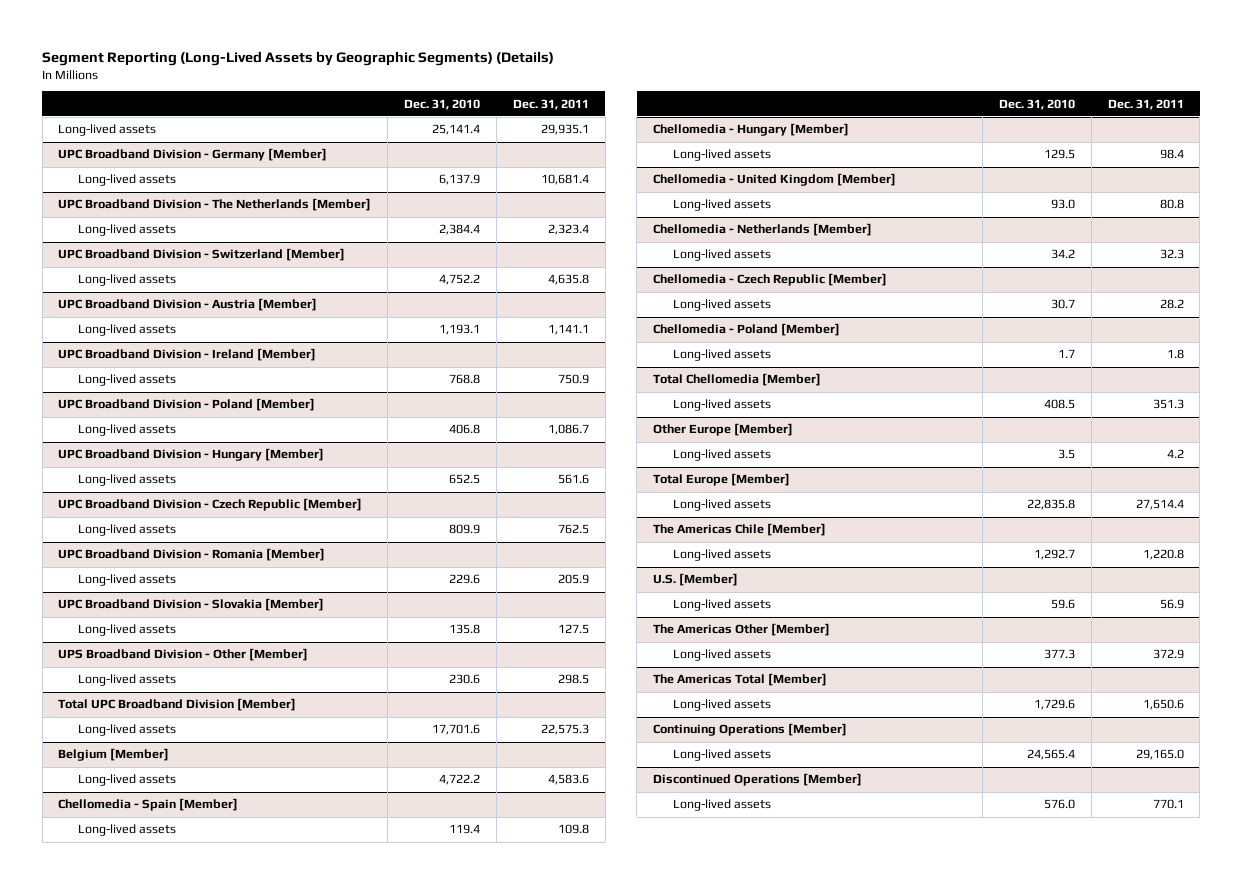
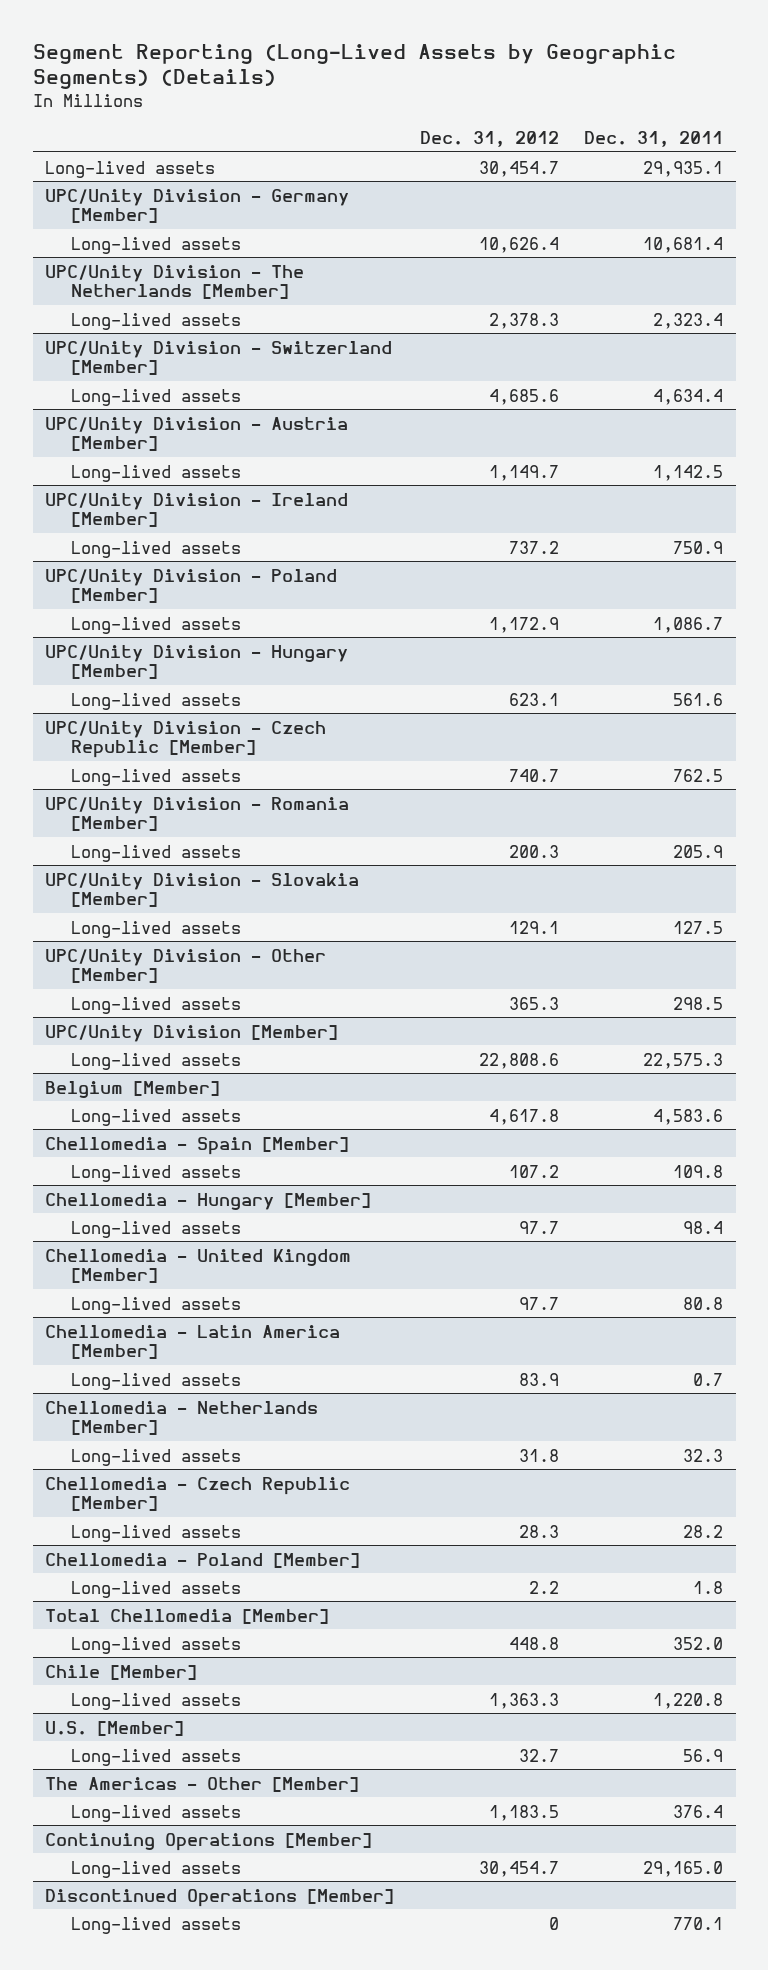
- | Dec. 31, 2010 | Dec. 31, 2011
+ | Dec. 31, 2012 | Dec. 31, 2011
- UPC Broadband Division - Germany [Member]
+ UPC/Unity Division - Germany [Member]
- UPC Broadband Division - The Netherlands [Member]
+ UPC/Unity Division - The Netherlands [Member]
- UPC Broadband Division - Switzerland [Member]
- Long-lived assets | 4,752.2 | 4,635.8
- UPC Broadband Division - Austria [Member]
- Long-lived assets | 1,193.1 | 1,141.1
- UPC Broadband Division - Ireland [Member]
+ UPC/Unity Division - Switzerland [Member]
+ Long-lived assets | 4,685.6 | 4,634.4
+ UPC/Unity Division - Austria [Member]
+ Long-lived assets | 1,149.7 | 1,142.5
+ UPC/Unity Division - Ireland [Member]
- UPC Broadband Division - Poland [Member]
+ UPC/Unity Division - Poland [Member]
- UPC Broadband Division - Hungary [Member]
+ UPC/Unity Division - Hungary [Member]
- UPC Broadband Division - Czech Republic [Member]
+ UPC/Unity Division - Czech Republic [Member]
- UPC Broadband Division - Romania [Member]
+ UPC/Unity Division - Romania [Member]
- UPC Broadband Division - Slovakia [Member]
+ UPC/Unity Division - Slovakia [Member]
- UPS Broadband Division - Other [Member]
+ UPC/Unity Division - Other [Member]
- Total UPC Broadband Division [Member]
+ UPC/Unity Division [Member]
+ Chellomedia - Latin America [Member]
+ Long-lived assets | 83.9 | 0.7
@ Total Chellomedia [Member]
- Long-lived assets | 408.5 | 351.3
- Other Europe [Member]
- Long-lived assets | 3.5 | 4.2
- Total Europe [Member]
- Long-lived assets | 22,835.8 | 27,514.4
- The Americas Chile [Member]
@ Total Chellomedia [Member]
+ Long-lived assets | 448.8 | 352.0
+ Chile [Member]
- The Americas Other [Member]
- Long-lived assets | 377.3 | 372.9
- The Americas Total [Member]
- Long-lived assets | 1,729.6 | 1,650.6
+ The Americas - Other [Member]
+ Long-lived assets | 1,183.5 | 376.4

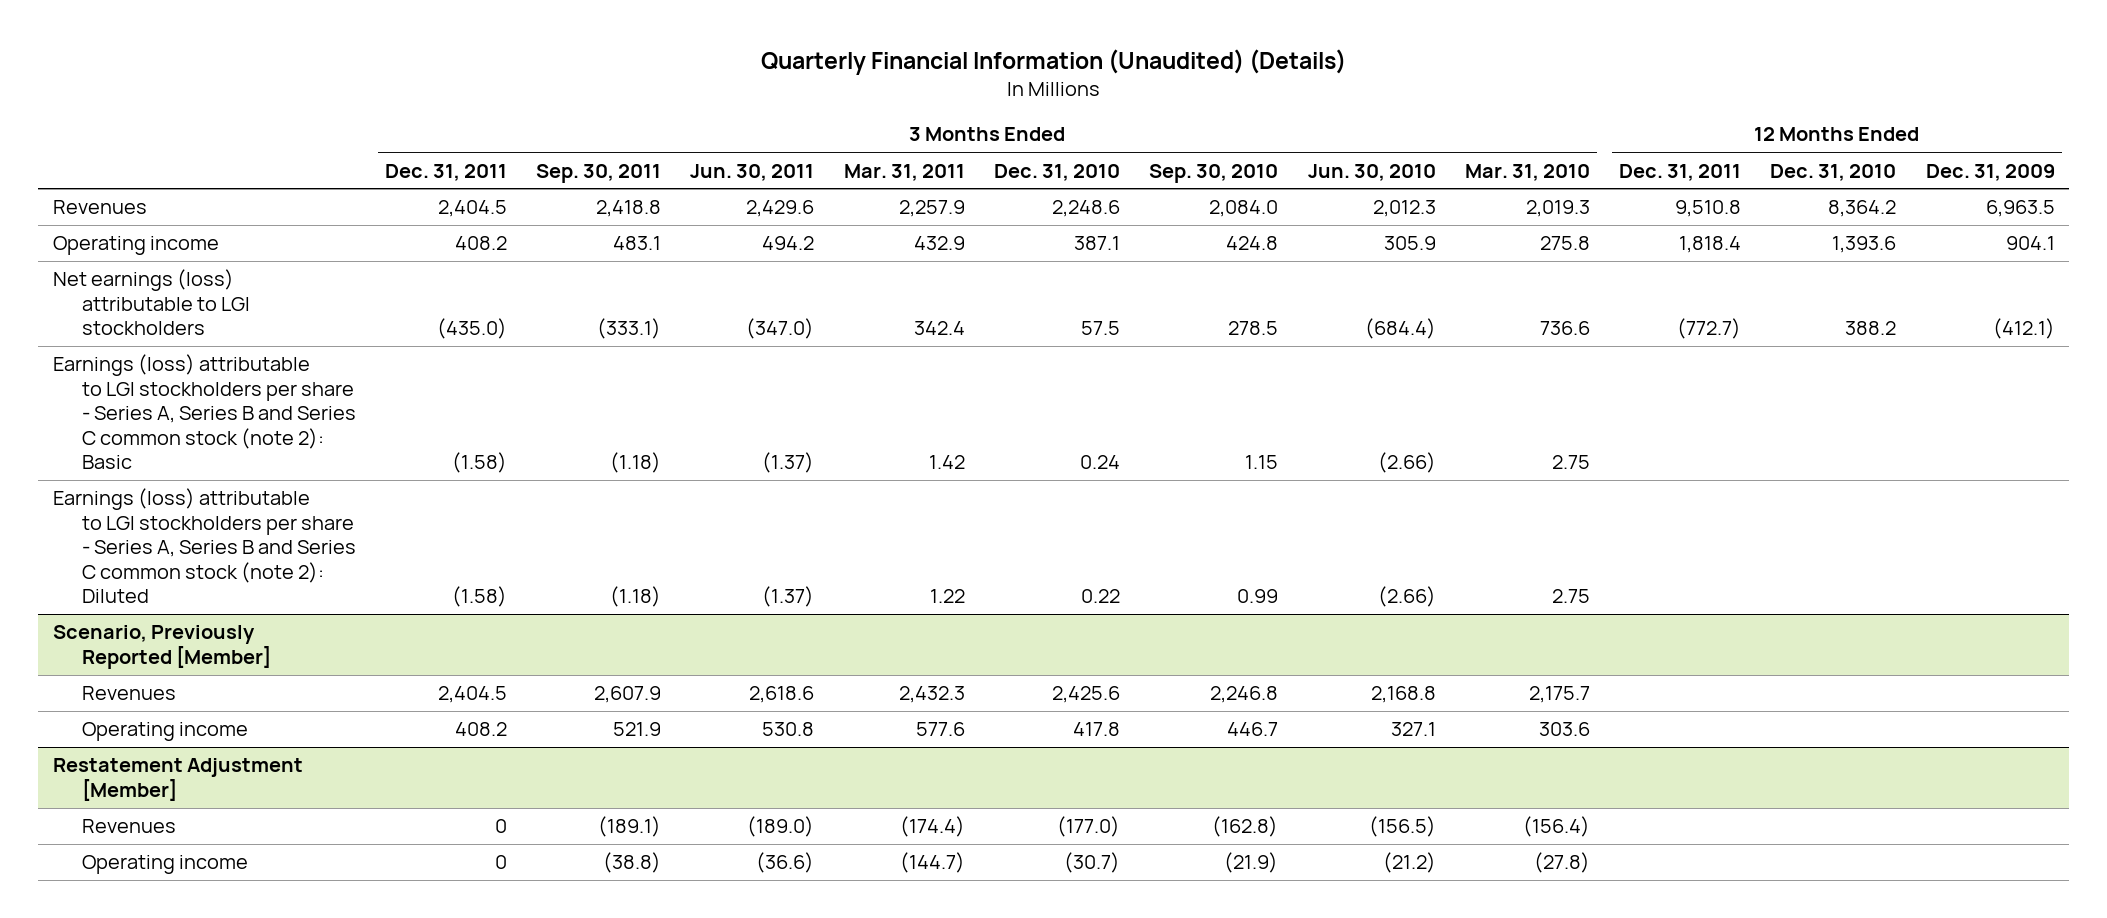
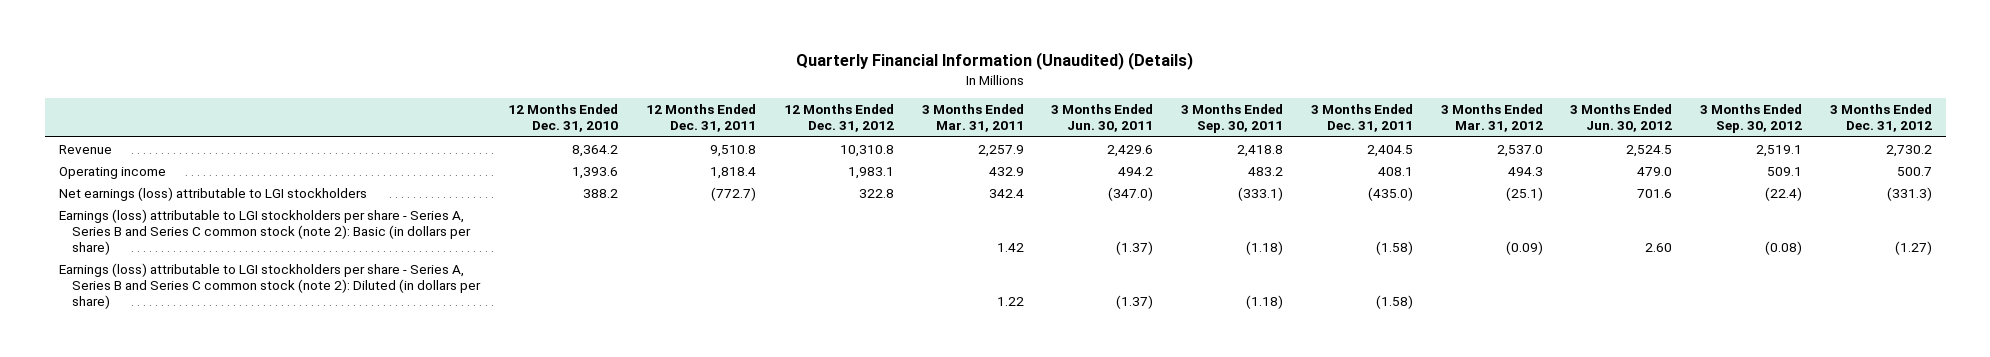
- | 3 Months Ended Dec. 31, 2011 | 3 Months Ended Sep. 30, 2011 | 3 Months Ended Jun. 30, 2011 | 3 Months Ended Mar. 31, 2011 | 3 Months Ended Dec. 31, 2010 | 3 Months Ended Sep. 30, 2010 | 3 Months Ended Jun. 30, 2010 | 3 Months Ended Mar. 31, 2010 | 12 Months Ended Dec. 31, 2011 | 12 Months Ended Dec. 31, 2010 | 12 Months Ended Dec. 31, 2009
+ | 12 Months Ended Dec. 31, 2010 | 12 Months Ended Dec. 31, 2011 | 12 Months Ended Dec. 31, 2012 | 3 Months Ended Mar. 31, 2011 | 3 Months Ended Jun. 30, 2011 | 3 Months Ended Sep. 30, 2011 | 3 Months Ended Dec. 31, 2011 | 3 Months Ended Mar. 31, 2012 | 3 Months Ended Jun. 30, 2012 | 3 Months Ended Sep. 30, 2012 | 3 Months Ended Dec. 31, 2012
- Revenues | 2,404.5 | 2,418.8 | 2,429.6 | 2,257.9 | 2,248.6 | 2,084.0 | 2,012.3 | 2,019.3 | 9,510.8 | 8,364.2 | 6,963.5
- Operating income | 408.2 | 483.1 | 494.2 | 432.9 | 387.1 | 424.8 | 305.9 | 275.8 | 1,818.4 | 1,393.6 | 904.1
+ Revenue | 8,364.2 | 9,510.8 | 10,310.8 | 2,257.9 | 2,429.6 | 2,418.8 | 2,404.5 | 2,537.0 | 2,524.5 | 2,519.1 | 2,730.2
+ Operating income | 1,393.6 | 1,818.4 | 1,983.1 | 432.9 | 494.2 | 483.2 | 408.1 | 494.3 | 479.0 | 509.1 | 500.7
- Earnings (loss) attributable to LGI stockholders per share - Series A, Series B and Series C common stock (note 2): Basic | (1.58) | (1.18) | (1.37) | 1.42 | 0.24 | 1.15 | (2.66) | 2.75 | | |
- Earnings (loss) attributable to LGI stockholders per share - Series A, Series B and Series C common stock (note 2): Diluted | (1.58) | (1.18) | (1.37) | 1.22 | 0.22 | 0.99 | (2.66) | 2.75 | | |
- Scenario, Previously Reported [Member]
- Revenues | 2,404.5 | 2,607.9 | 2,618.6 | 2,432.3 | 2,425.6 | 2,246.8 | 2,168.8 | 2,175.7 | | |
- Operating income | 408.2 | 521.9 | 530.8 | 577.6 | 417.8 | 446.7 | 327.1 | 303.6 | | |
- Restatement Adjustment [Member]
- Revenues | 0 | (189.1) | (189.0) | (174.4) | (177.0) | (162.8) | (156.5) | (156.4) | | |
- Operating income | 0 | (38.8) | (36.6) | (144.7) | (30.7) | (21.9) | (21.2) | (27.8) | | |
+ Earnings (loss) attributable to LGI stockholders per share - Series A, Series B and Series C common stock (note 2): Basic (in dollars per share) | | | | 1.42 | (1.37) | (1.18) | (1.58) | (0.09) | 2.60 | (0.08) | (1.27)
+ Earnings (loss) attributable to LGI stockholders per share - Series A, Series B and Series C common stock (note 2): Diluted (in dollars per share) | | | | 1.22 | (1.37) | (1.18) | (1.58) | | | |

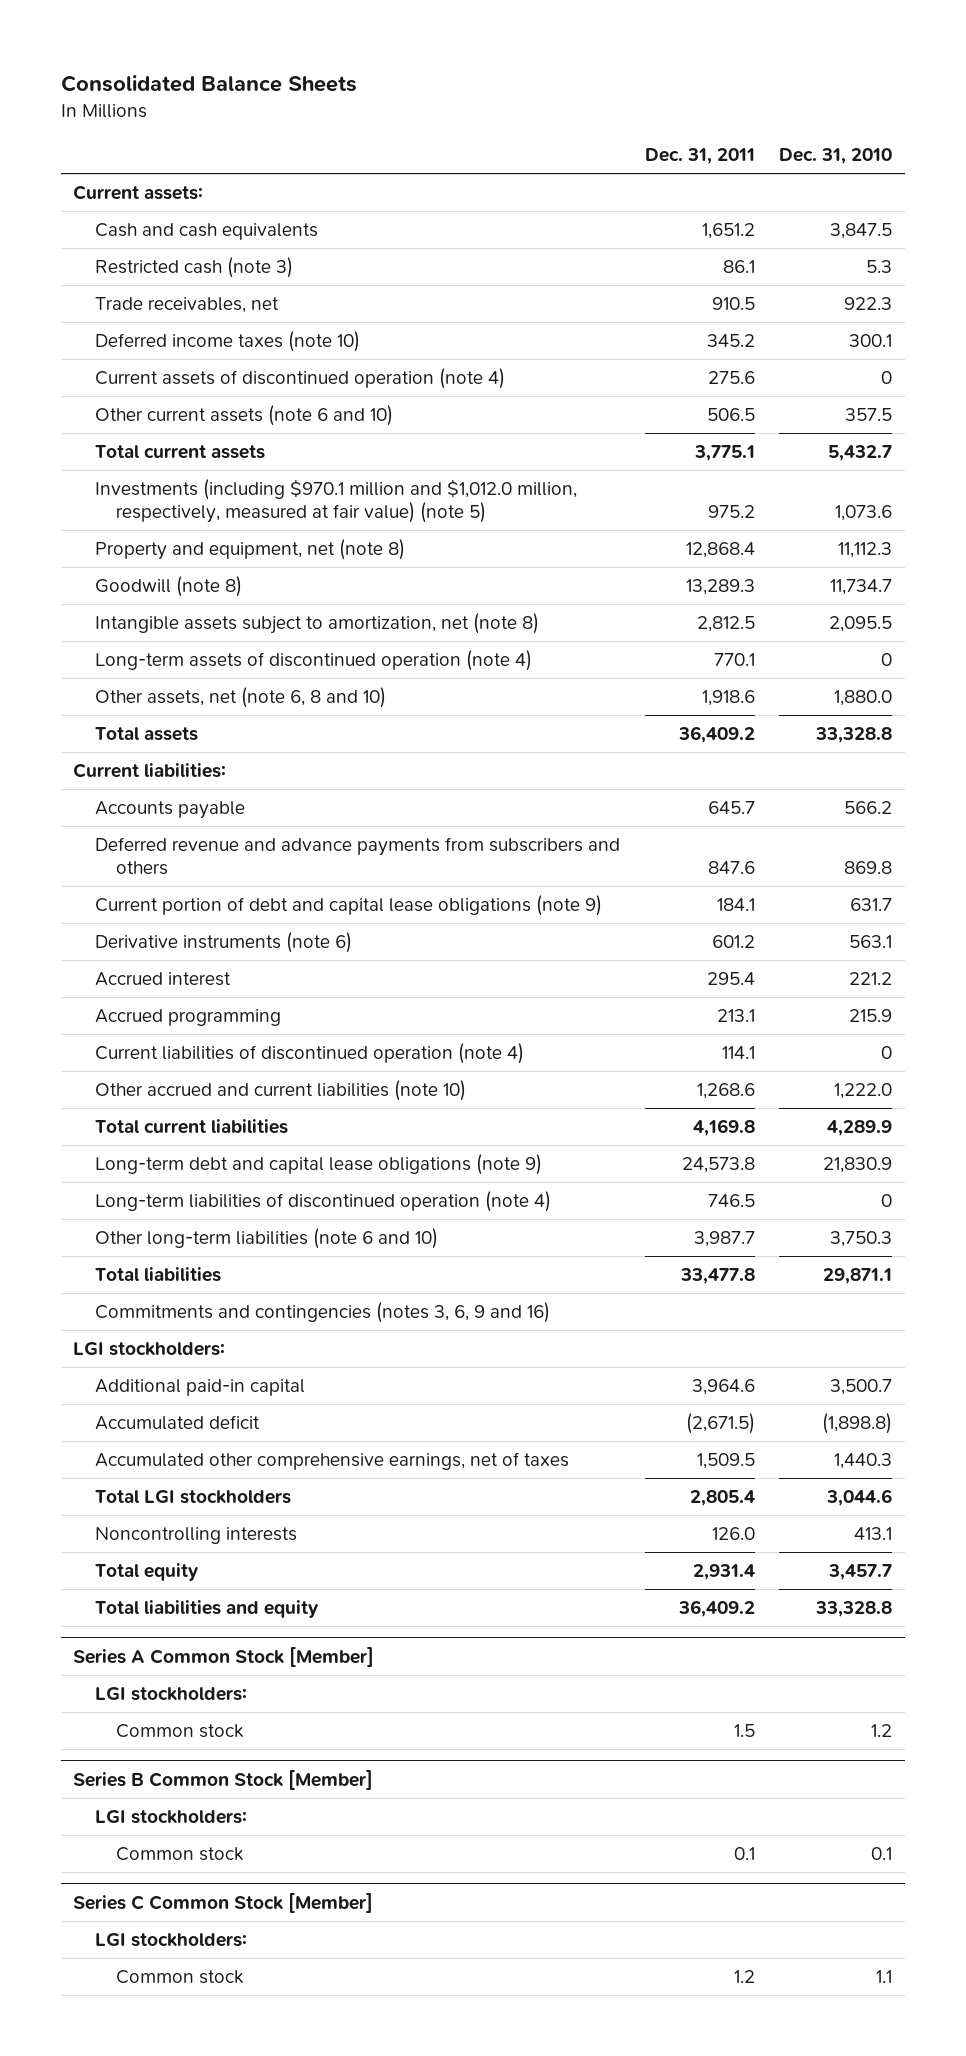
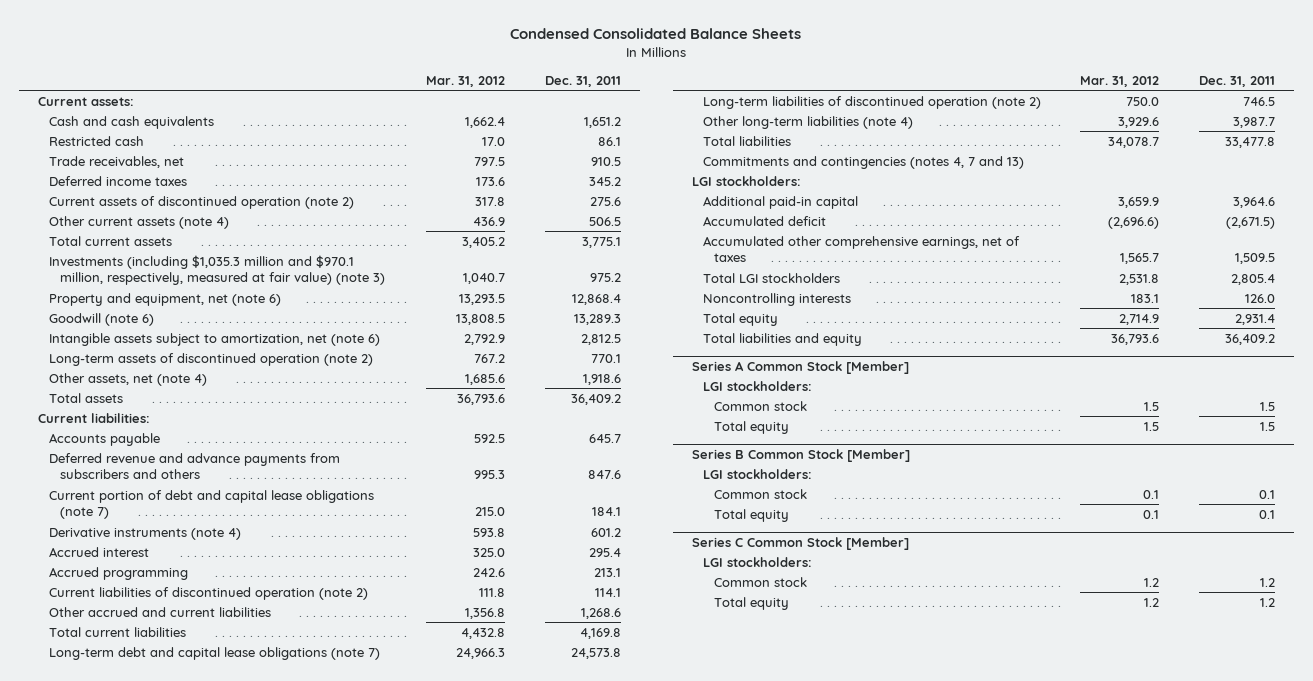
- Consolidated Balance Sheets
+ Condensed Consolidated Balance Sheets
- | Dec. 31, 2011 | Dec. 31, 2010
+ | Mar. 31, 2012 | Dec. 31, 2011
- Restricted cash (note 3) | 86.1 | 5.3
+ Restricted cash | 17.0 | 86.1
- Deferred income taxes (note 10) | 345.2 | 300.1
- Current assets of discontinued operation (note 4) | 275.6 | 0
- Other current assets (note 6 and 10) | 506.5 | 357.5
+ Deferred income taxes | 173.6 | 345.2
+ Current assets of discontinued operation (note 2) | 317.8 | 275.6
+ Other current assets (note 4) | 436.9 | 506.5
- Investments (including $970.1 million and $1,012.0 million, respectively, measured at fair value) (note 5) | 975.2 | 1,073.6
- Property and equipment, net (note 8) | 12,868.4 | 11,112.3
- Goodwill (note 8) | 13,289.3 | 11,734.7
- Intangible assets subject to amortization, net (note 8) | 2,812.5 | 2,095.5
- Long-term assets of discontinued operation (note 4) | 770.1 | 0
- Other assets, net (note 6, 8 and 10) | 1,918.6 | 1,880.0
+ Investments (including $1,035.3 million and $970.1 million, respectively, measured at fair value) (note 3) | 1,040.7 | 975.2
+ Property and equipment, net (note 6) | 13,293.5 | 12,868.4
+ Goodwill (note 6) | 13,808.5 | 13,289.3
+ Intangible assets subject to amortization, net (note 6) | 2,792.9 | 2,812.5
+ Long-term assets of discontinued operation (note 2) | 767.2 | 770.1
+ Other assets, net (note 4) | 1,685.6 | 1,918.6
- Current portion of debt and capital lease obligations (note 9) | 184.1 | 631.7
- Derivative instruments (note 6) | 601.2 | 563.1
+ Current portion of debt and capital lease obligations (note 7) | 215.0 | 184.1
+ Derivative instruments (note 4) | 593.8 | 601.2
- Current liabilities of discontinued operation (note 4) | 114.1 | 0
- Other accrued and current liabilities (note 10) | 1,268.6 | 1,222.0
+ Current liabilities of discontinued operation (note 2) | 111.8 | 114.1
+ Other accrued and current liabilities | 1,356.8 | 1,268.6
- Long-term debt and capital lease obligations (note 9) | 24,573.8 | 21,830.9
- Long-term liabilities of discontinued operation (note 4) | 746.5 | 0
- Other long-term liabilities (note 6 and 10) | 3,987.7 | 3,750.3
+ Long-term debt and capital lease obligations (note 7) | 24,966.3 | 24,573.8
+ Long-term liabilities of discontinued operation (note 2) | 750.0 | 746.5
+ Other long-term liabilities (note 4) | 3,929.6 | 3,987.7
- Commitments and contingencies (notes 3, 6, 9 and 16)
+ Commitments and contingencies (notes 4, 7 and 13)
@ Series A Common Stock [Member]
+ Total equity | 1.5 | 1.5
@ Series B Common Stock [Member]
+ Total equity | 0.1 | 0.1
@ Series C Common Stock [Member]
+ Total equity | 1.2 | 1.2

